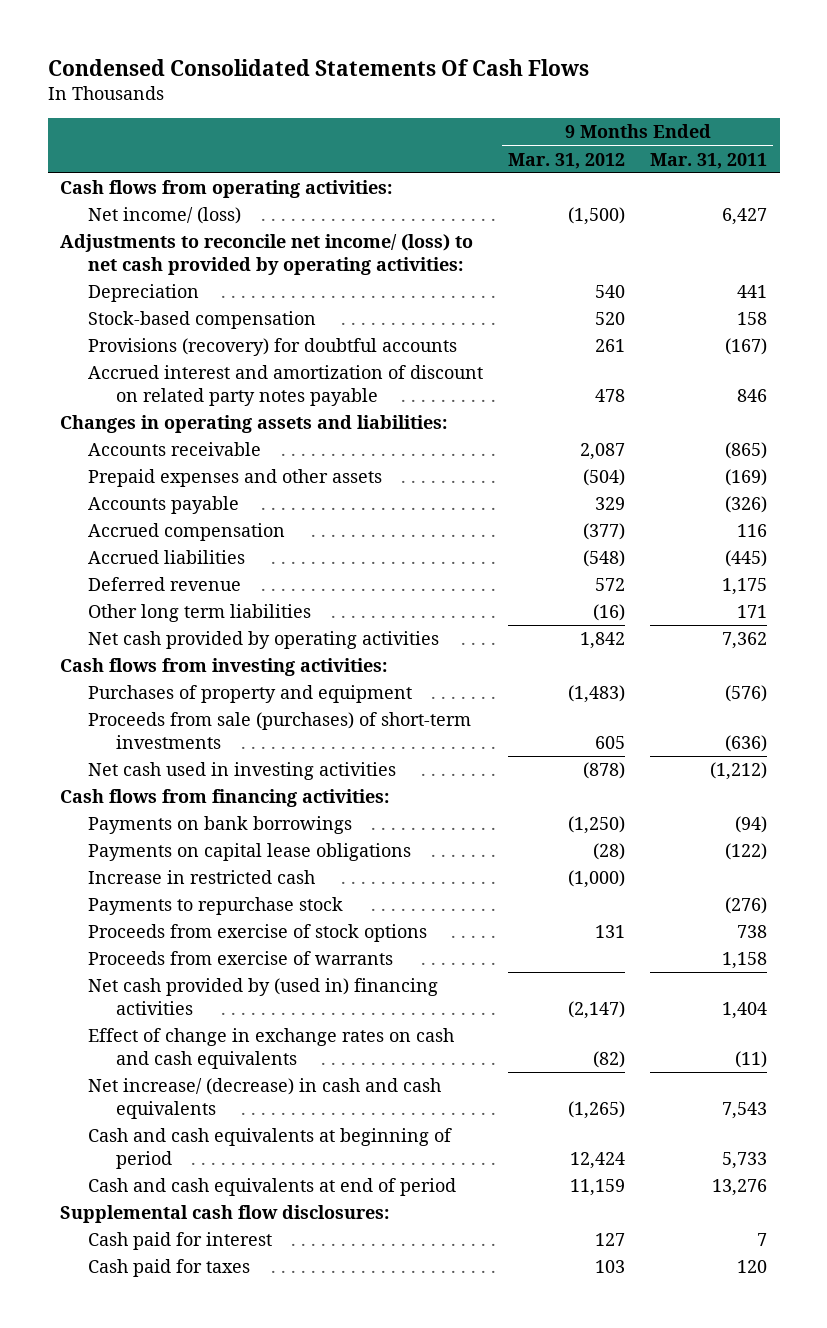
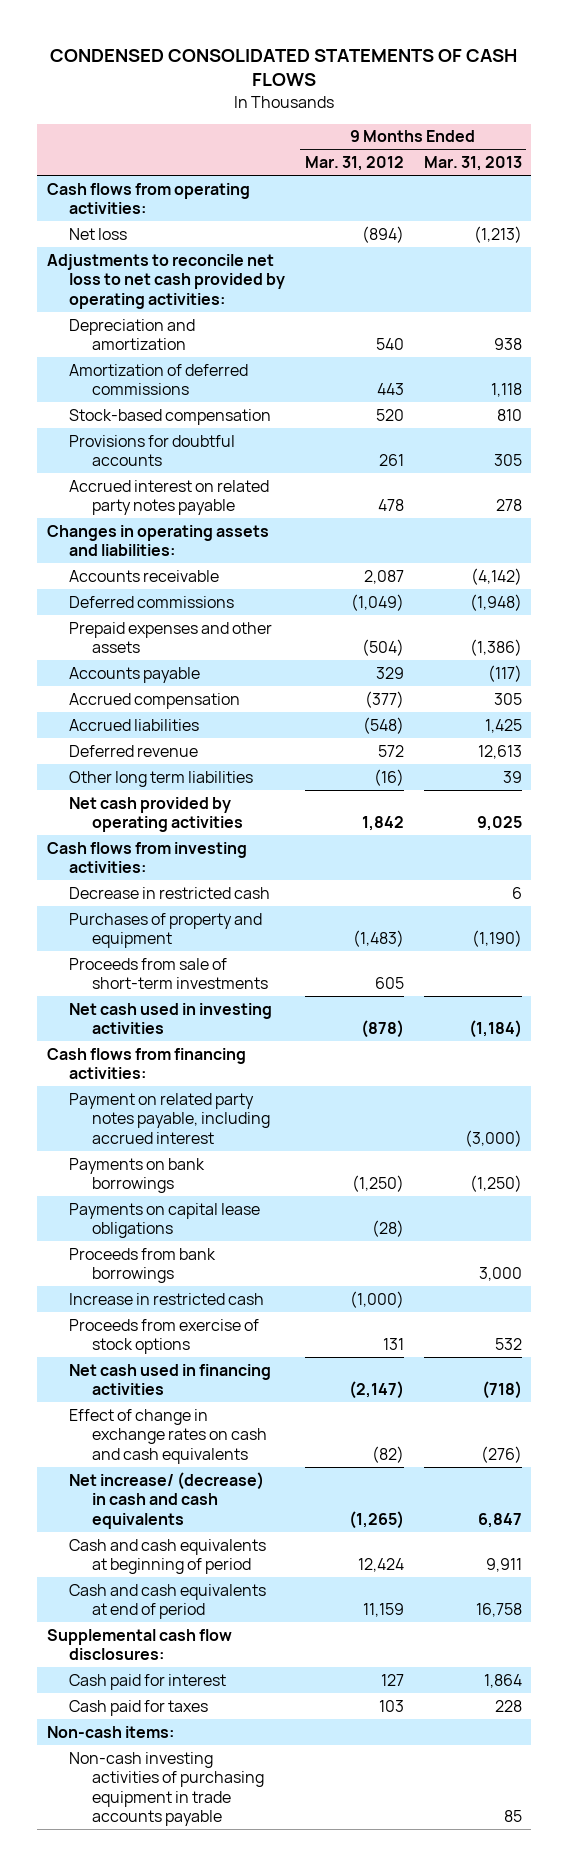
- Condensed Consolidated Statements Of Cash Flows
+ CONDENSED CONSOLIDATED STATEMENTS OF CASH FLOWS
- | 9 Months Ended Mar. 31, 2012 | 9 Months Ended Mar. 31, 2011
+ | 9 Months Ended Mar. 31, 2012 | 9 Months Ended Mar. 31, 2013
- Net income/ (loss) | (1,500) | 6,427
- Adjustments to reconcile net income/ (loss) to net cash provided by operating activities:
- Depreciation | 540 | 441
+ Net loss | (894) | (1,213)
+ Adjustments to reconcile net loss to net cash provided by operating activities:
+ Depreciation and amortization | 540 | 938
+ Amortization of deferred commissions | 443 | 1,118
- Provisions (recovery) for doubtful accounts | 261 | (167)
- Accrued interest and amortization of discount on related party notes payable | 478 | 846
+ Provisions for doubtful accounts | 261 | 305
+ Accrued interest on related party notes payable | 478 | 278
+ Deferred commissions | (1,049) | (1,948)
+ Decrease in restricted cash | | 6
- Proceeds from sale (purchases) of short-term investments | 605 | (636)
+ Proceeds from sale of short-term investments | 605 |
+ Payment on related party notes payable, including accrued interest | | (3,000)
+ Proceeds from bank borrowings | | 3,000
- Payments to repurchase stock | | (276)
- Proceeds from exercise of warrants | | 1,158
- Net cash provided by (used in) financing activities | (2,147) | 1,404
+ Net cash used in financing activities | (2,147) | (718)
+ Non-cash items:
+ Non-cash investing activities of purchasing equipment in trade accounts payable | | 85

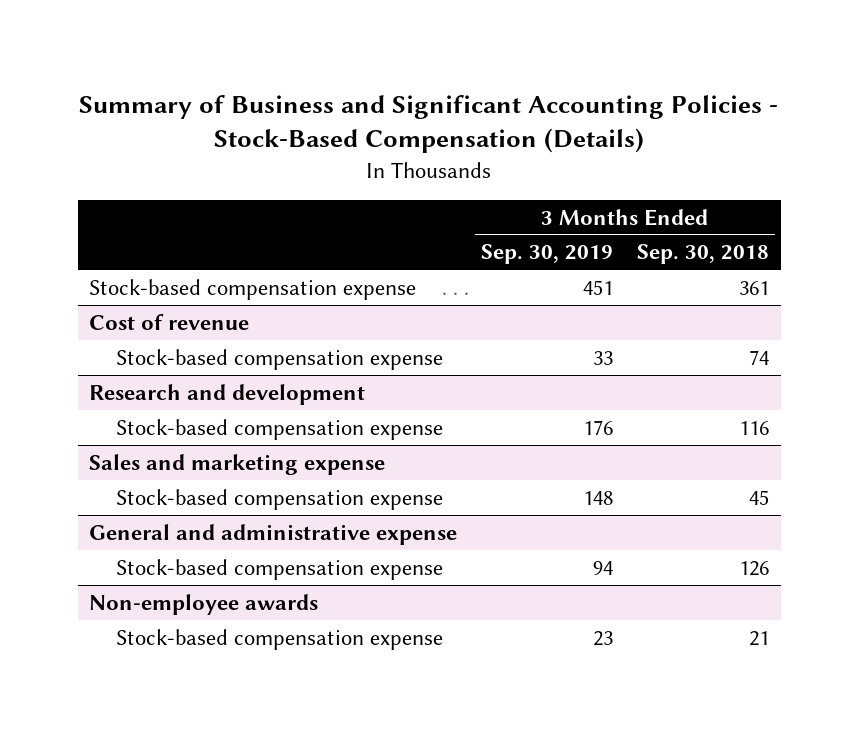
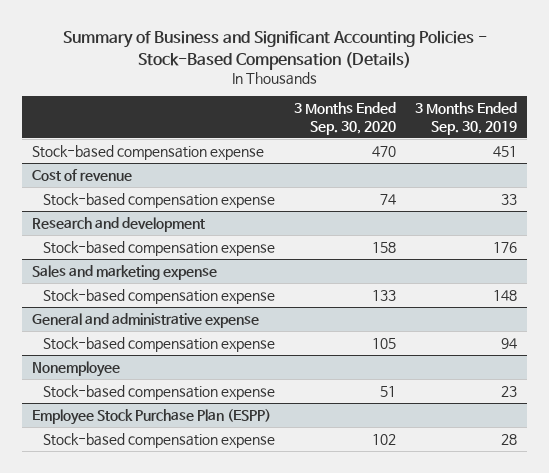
- | 3 Months Ended Sep. 30, 2019 | 3 Months Ended Sep. 30, 2018
+ | 3 Months Ended Sep. 30, 2020 | 3 Months Ended Sep. 30, 2019
- Non-employee awards
+ Nonemployee
+ Employee Stock Purchase Plan (ESPP)
+ Stock-based compensation expense | 102 | 28

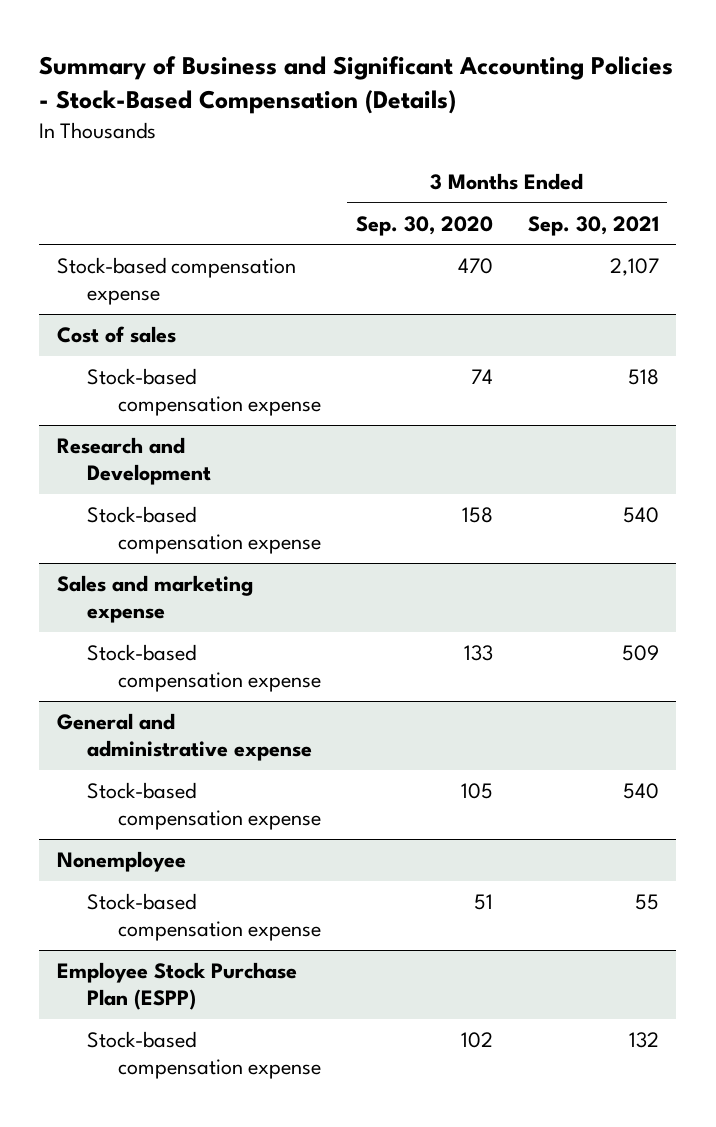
- | 3 Months Ended Sep. 30, 2020 | 3 Months Ended Sep. 30, 2019
+ | 3 Months Ended Sep. 30, 2020 | 3 Months Ended Sep. 30, 2021
- Cost of revenue
+ Cost of sales
- Research and development
+ Research and Development

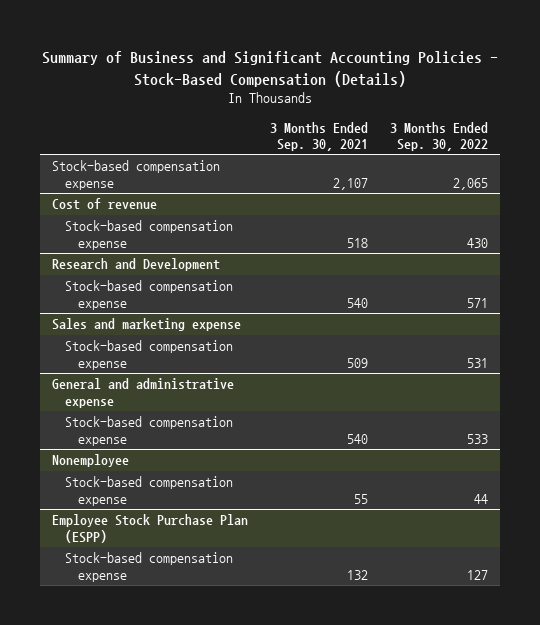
- | 3 Months Ended Sep. 30, 2020 | 3 Months Ended Sep. 30, 2021
+ | 3 Months Ended Sep. 30, 2021 | 3 Months Ended Sep. 30, 2022
- Cost of sales
+ Cost of revenue

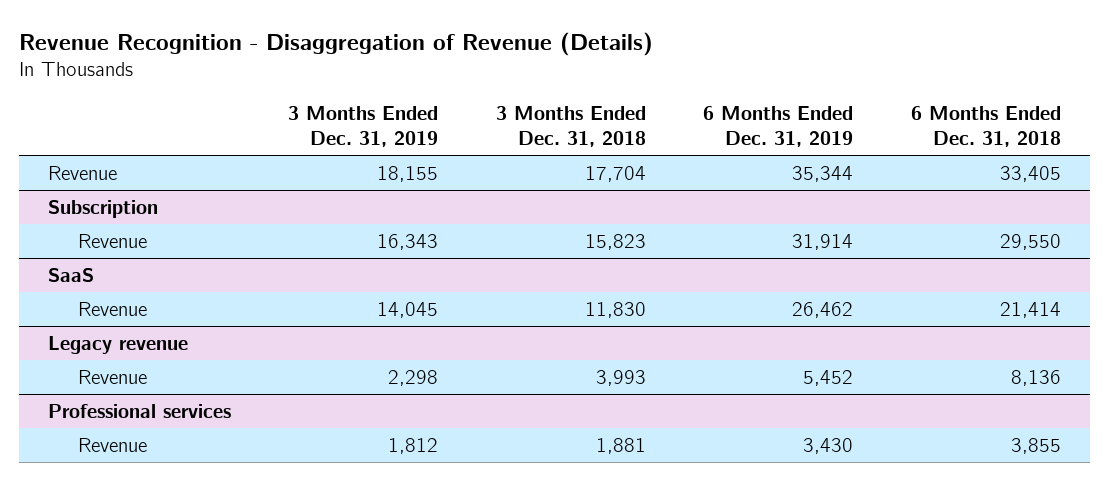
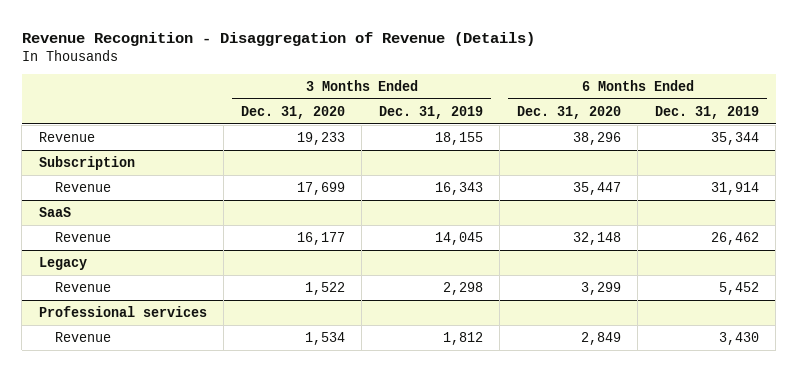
- | 3 Months Ended Dec. 31, 2019 | 3 Months Ended Dec. 31, 2018 | 6 Months Ended Dec. 31, 2019 | 6 Months Ended Dec. 31, 2018
+ | 3 Months Ended Dec. 31, 2020 | 3 Months Ended Dec. 31, 2019 | 6 Months Ended Dec. 31, 2020 | 6 Months Ended Dec. 31, 2019
- Legacy revenue
+ Legacy

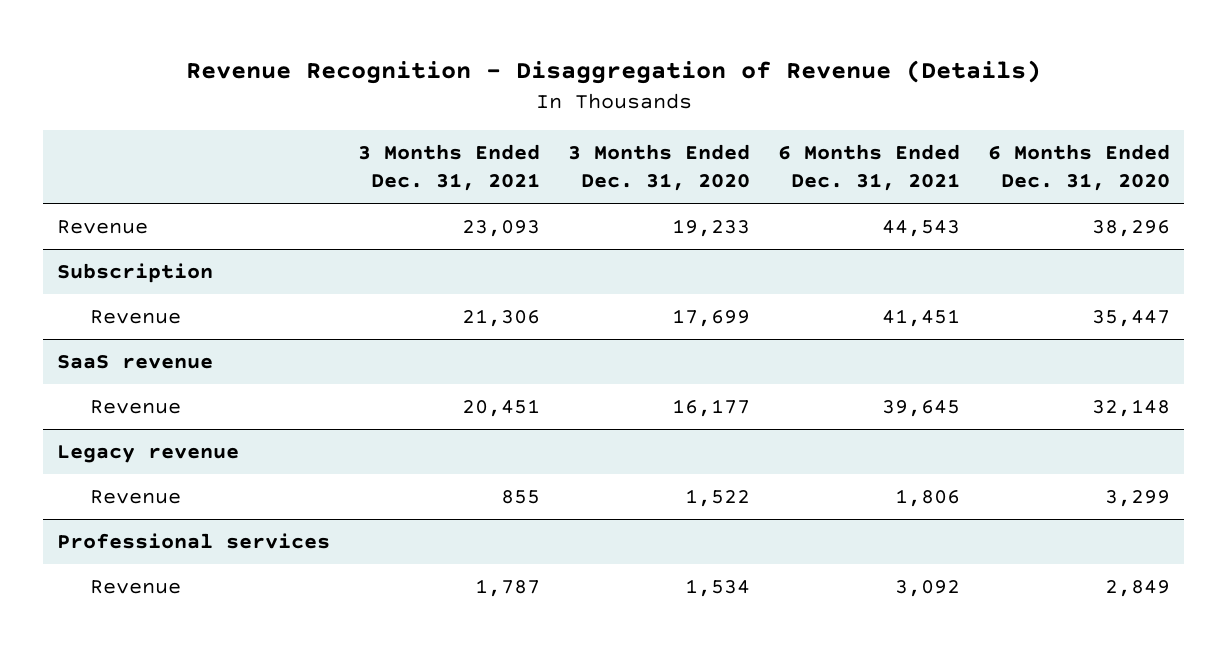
- | 3 Months Ended Dec. 31, 2020 | 3 Months Ended Dec. 31, 2019 | 6 Months Ended Dec. 31, 2020 | 6 Months Ended Dec. 31, 2019
+ | 3 Months Ended Dec. 31, 2021 | 3 Months Ended Dec. 31, 2020 | 6 Months Ended Dec. 31, 2021 | 6 Months Ended Dec. 31, 2020
- SaaS
+ SaaS revenue
- Legacy
+ Legacy revenue

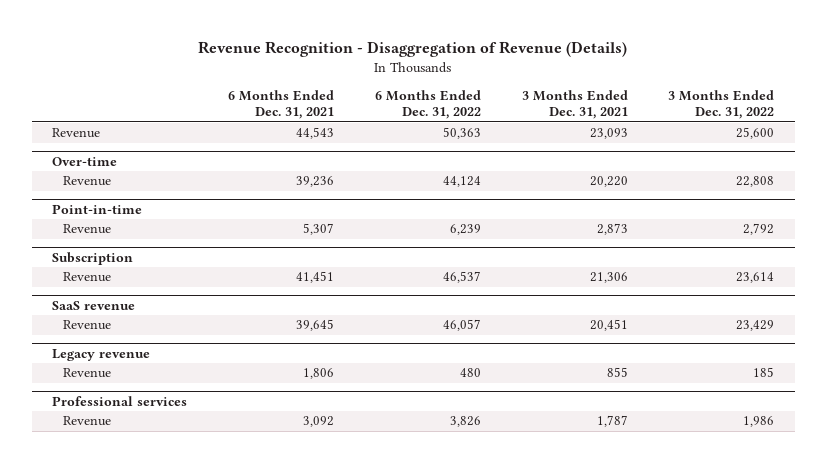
- | 3 Months Ended Dec. 31, 2021 | 3 Months Ended Dec. 31, 2020 | 6 Months Ended Dec. 31, 2021 | 6 Months Ended Dec. 31, 2020
+ | 6 Months Ended Dec. 31, 2021 | 6 Months Ended Dec. 31, 2022 | 3 Months Ended Dec. 31, 2021 | 3 Months Ended Dec. 31, 2022
+ Over-time
+ Revenue | 39,236 | 44,124 | 20,220 | 22,808
+ Point-in-time
+ Revenue | 5,307 | 6,239 | 2,873 | 2,792

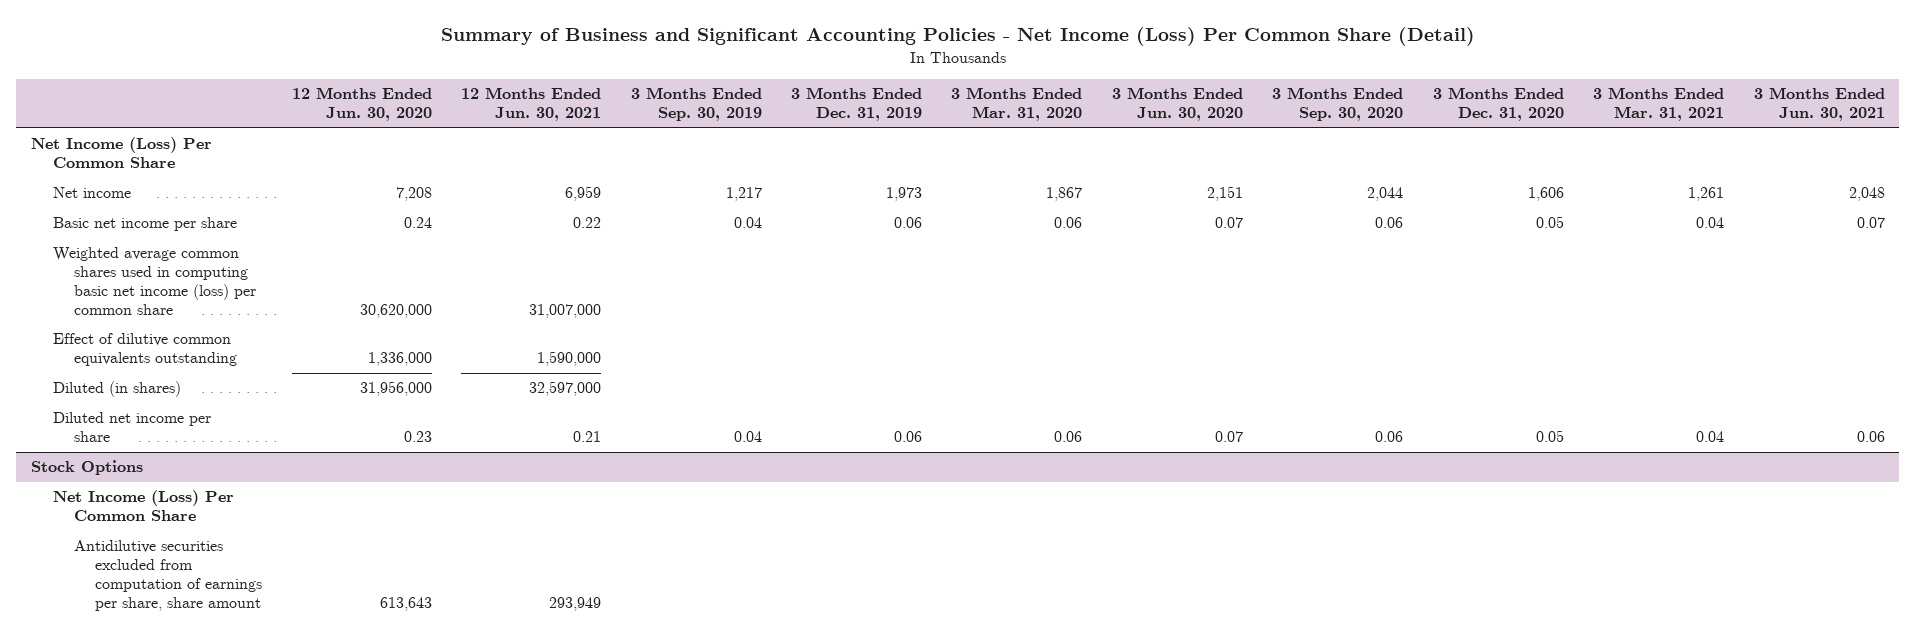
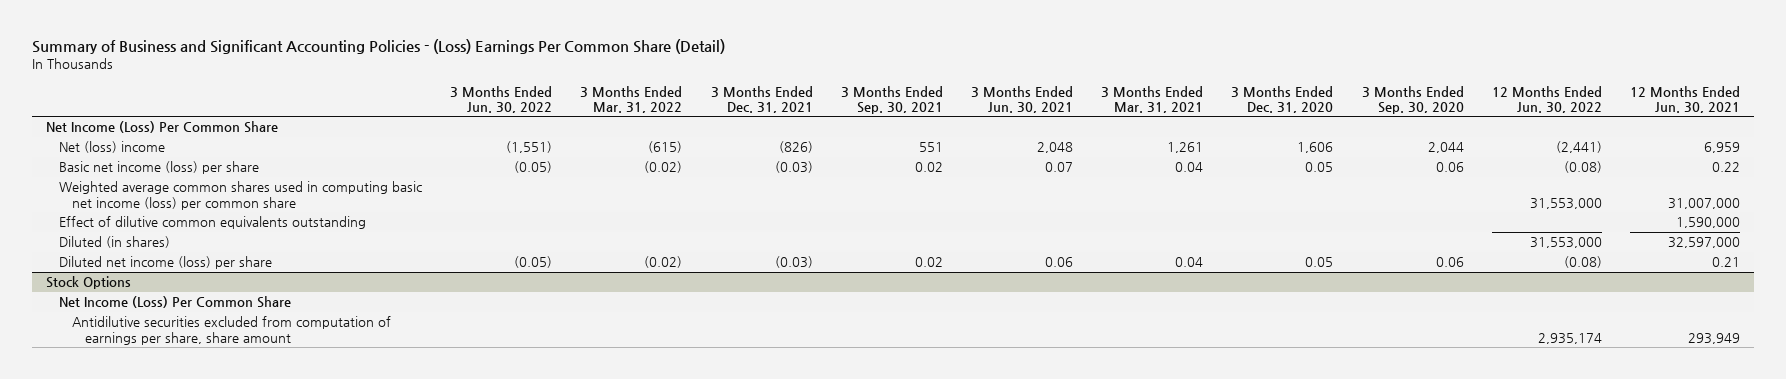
- Summary of Business and Significant Accounting Policies - Net Income (Loss) Per Common Share (Detail)
+ Summary of Business and Significant Accounting Policies - (Loss) Earnings Per Common Share (Detail)
- | 12 Months Ended Jun. 30, 2020 | 12 Months Ended Jun. 30, 2021 | 3 Months Ended Sep. 30, 2019 | 3 Months Ended Dec. 31, 2019 | 3 Months Ended Mar. 31, 2020 | 3 Months Ended Jun. 30, 2020 | 3 Months Ended Sep. 30, 2020 | 3 Months Ended Dec. 31, 2020 | 3 Months Ended Mar. 31, 2021 | 3 Months Ended Jun. 30, 2021
+ | 3 Months Ended Jun. 30, 2022 | 3 Months Ended Mar. 31, 2022 | 3 Months Ended Dec. 31, 2021 | 3 Months Ended Sep. 30, 2021 | 3 Months Ended Jun. 30, 2021 | 3 Months Ended Mar. 31, 2021 | 3 Months Ended Dec. 31, 2020 | 3 Months Ended Sep. 30, 2020 | 12 Months Ended Jun. 30, 2022 | 12 Months Ended Jun. 30, 2021
- Net income | 7,208 | 6,959 | 1,217 | 1,973 | 1,867 | 2,151 | 2,044 | 1,606 | 1,261 | 2,048
- Basic net income per share | 0.24 | 0.22 | 0.04 | 0.06 | 0.06 | 0.07 | 0.06 | 0.05 | 0.04 | 0.07
+ Net (loss) income | (1,551) | (615) | (826) | 551 | 2,048 | 1,261 | 1,606 | 2,044 | (2,441) | 6,959
+ Basic net income (loss) per share | (0.05) | (0.02) | (0.03) | 0.02 | 0.07 | 0.04 | 0.05 | 0.06 | (0.08) | 0.22
- Diluted net income per share | 0.23 | 0.21 | 0.04 | 0.06 | 0.06 | 0.07 | 0.06 | 0.05 | 0.04 | 0.06
+ Diluted net income (loss) per share | (0.05) | (0.02) | (0.03) | 0.02 | 0.06 | 0.04 | 0.05 | 0.06 | (0.08) | 0.21

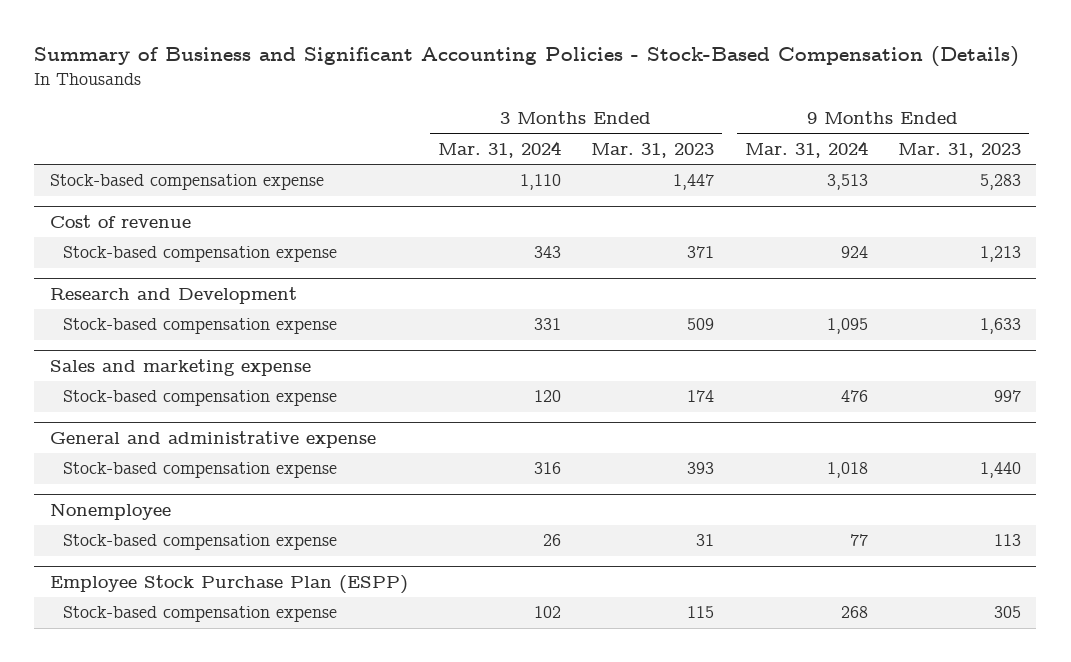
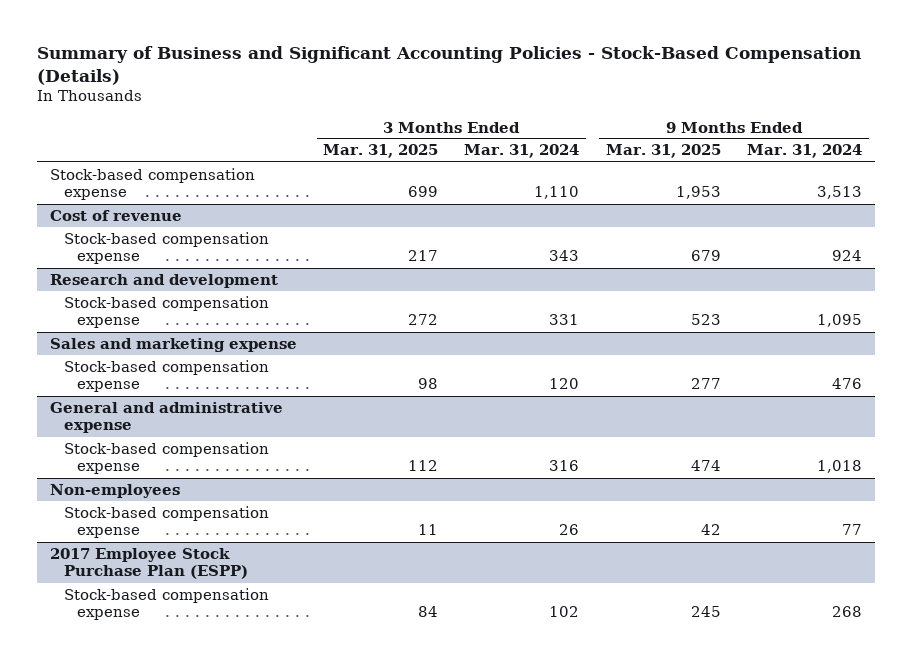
- | 3 Months Ended Mar. 31, 2024 | 3 Months Ended Mar. 31, 2023 | 9 Months Ended Mar. 31, 2024 | 9 Months Ended Mar. 31, 2023
+ | 3 Months Ended Mar. 31, 2025 | 3 Months Ended Mar. 31, 2024 | 9 Months Ended Mar. 31, 2025 | 9 Months Ended Mar. 31, 2024
- Research and Development
+ Research and development
- Nonemployee
+ Non-employees
- Employee Stock Purchase Plan (ESPP)
+ 2017 Employee Stock Purchase Plan (ESPP)

